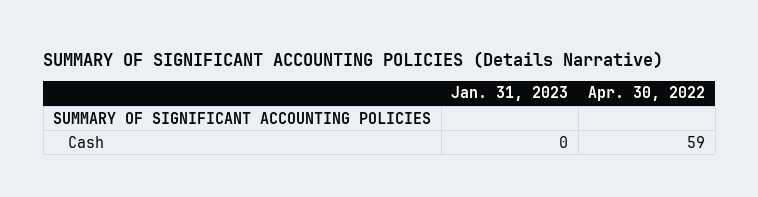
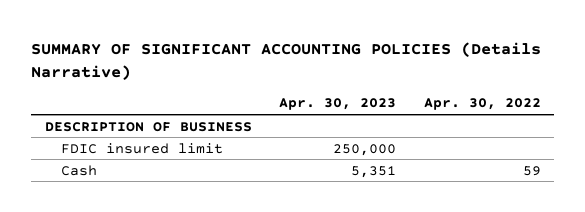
- | Jan. 31, 2023 | Apr. 30, 2022
+ | Apr. 30, 2023 | Apr. 30, 2022
- SUMMARY OF SIGNIFICANT ACCOUNTING POLICIES
+ DESCRIPTION OF BUSINESS
+ FDIC insured limit | 250,000 |

